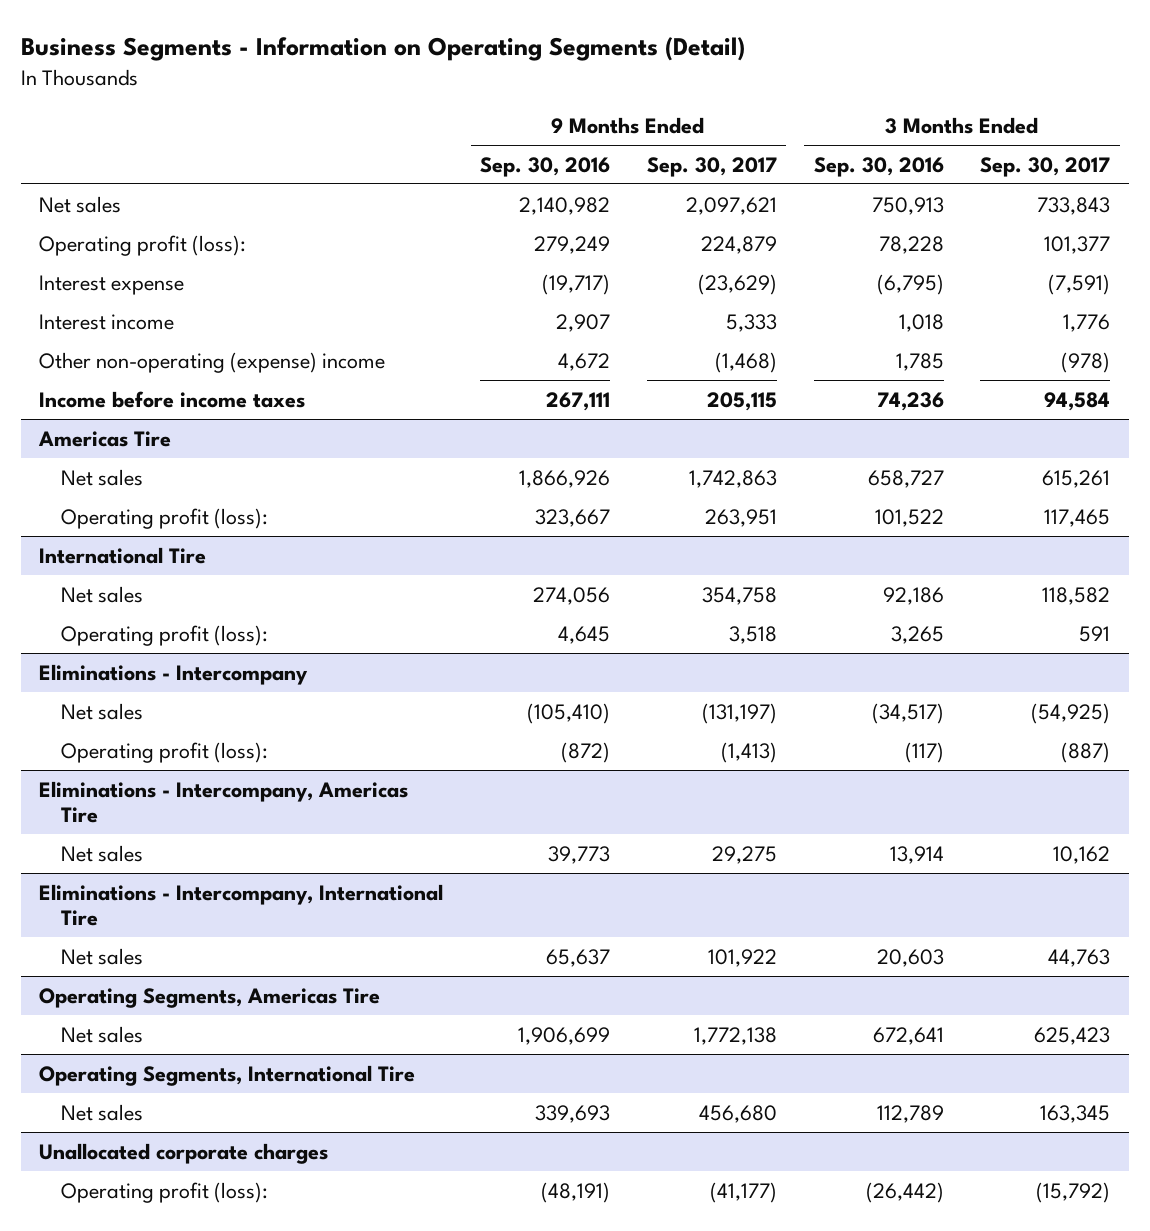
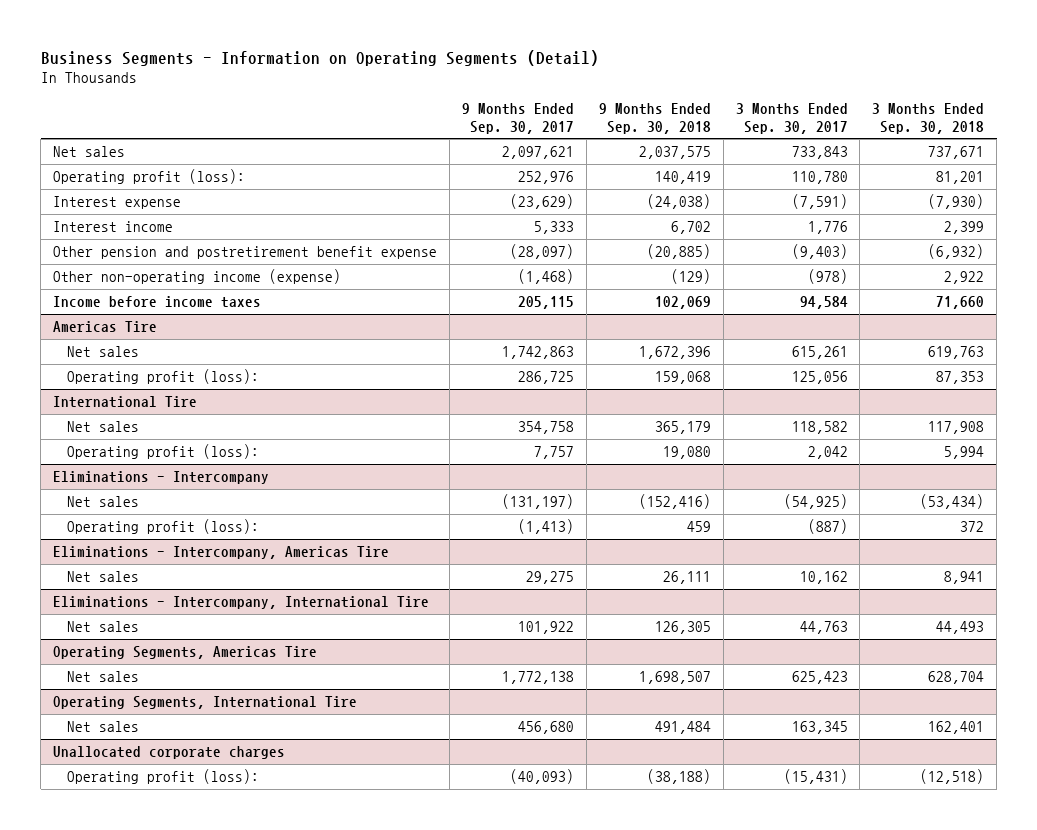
- | 9 Months Ended Sep. 30, 2016 | 9 Months Ended Sep. 30, 2017 | 3 Months Ended Sep. 30, 2016 | 3 Months Ended Sep. 30, 2017
+ | 9 Months Ended Sep. 30, 2017 | 9 Months Ended Sep. 30, 2018 | 3 Months Ended Sep. 30, 2017 | 3 Months Ended Sep. 30, 2018
- Operating profit (loss): | 279,249 | 224,879 | 78,228 | 101,377
+ Operating profit (loss): | 252,976 | 140,419 | 110,780 | 81,201
- Other non-operating (expense) income | 4,672 | (1,468) | 1,785 | (978)
+ Other pension and postretirement benefit expense | (28,097) | (20,885) | (9,403) | (6,932)
+ Other non-operating income (expense) | (1,468) | (129) | (978) | 2,922
@ Americas Tire
- Operating profit (loss): | 323,667 | 263,951 | 101,522 | 117,465
+ Operating profit (loss): | 286,725 | 159,068 | 125,056 | 87,353
@ International Tire
- Operating profit (loss): | 4,645 | 3,518 | 3,265 | 591
+ Operating profit (loss): | 7,757 | 19,080 | 2,042 | 5,994
@ Unallocated corporate charges
- Operating profit (loss): | (48,191) | (41,177) | (26,442) | (15,792)
+ Operating profit (loss): | (40,093) | (38,188) | (15,431) | (12,518)

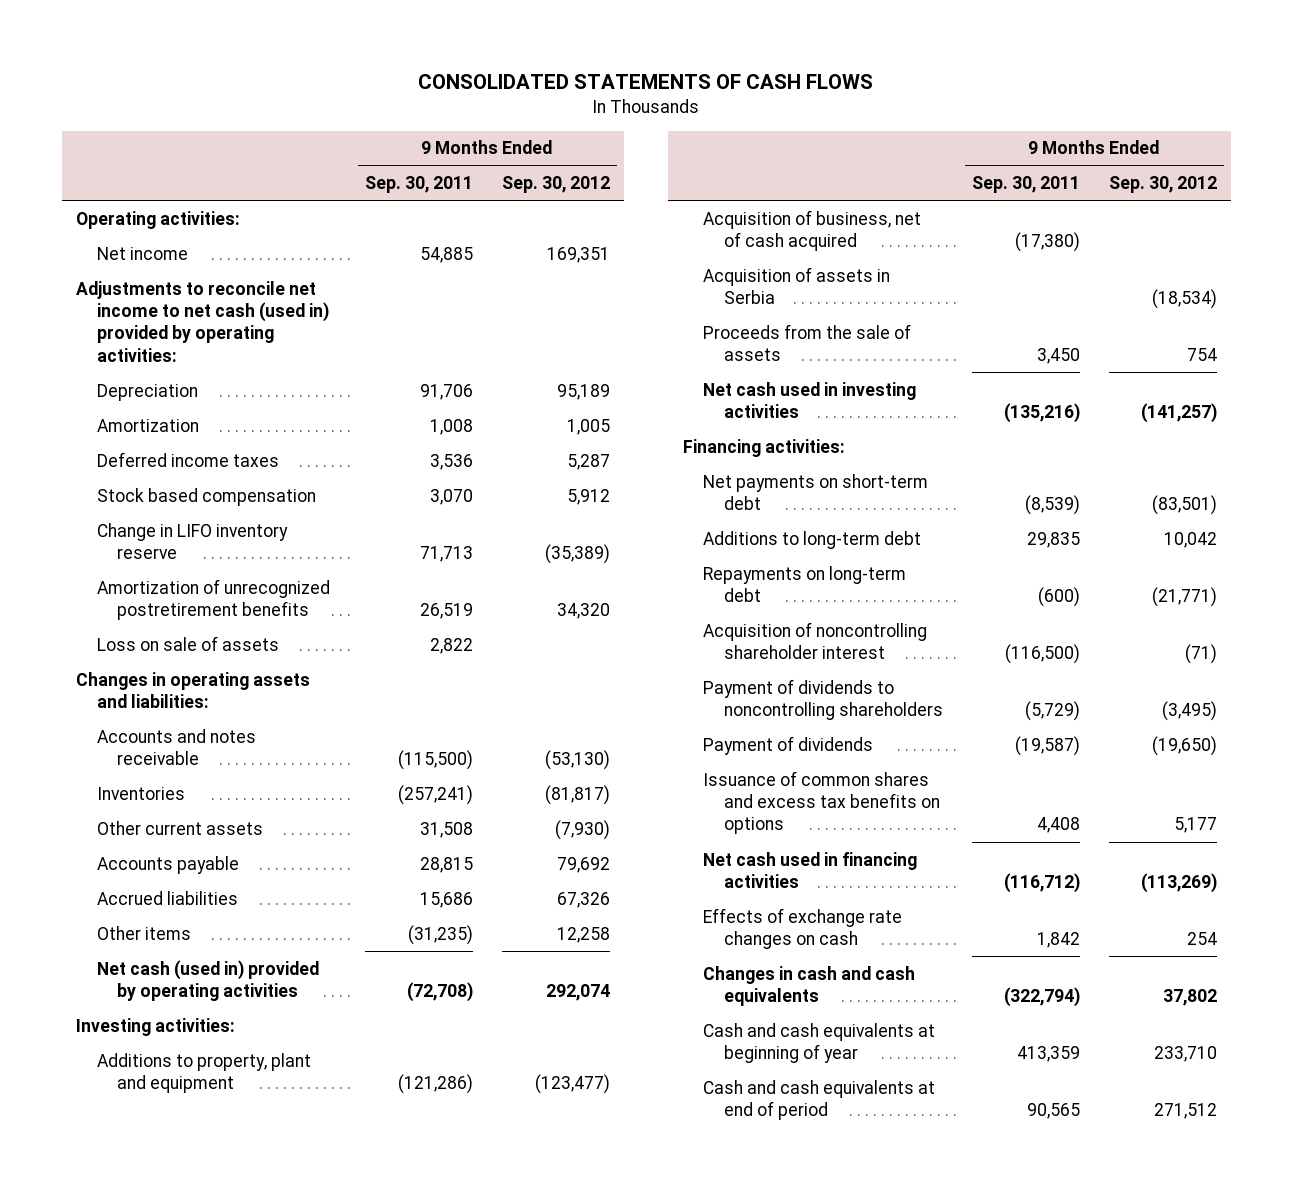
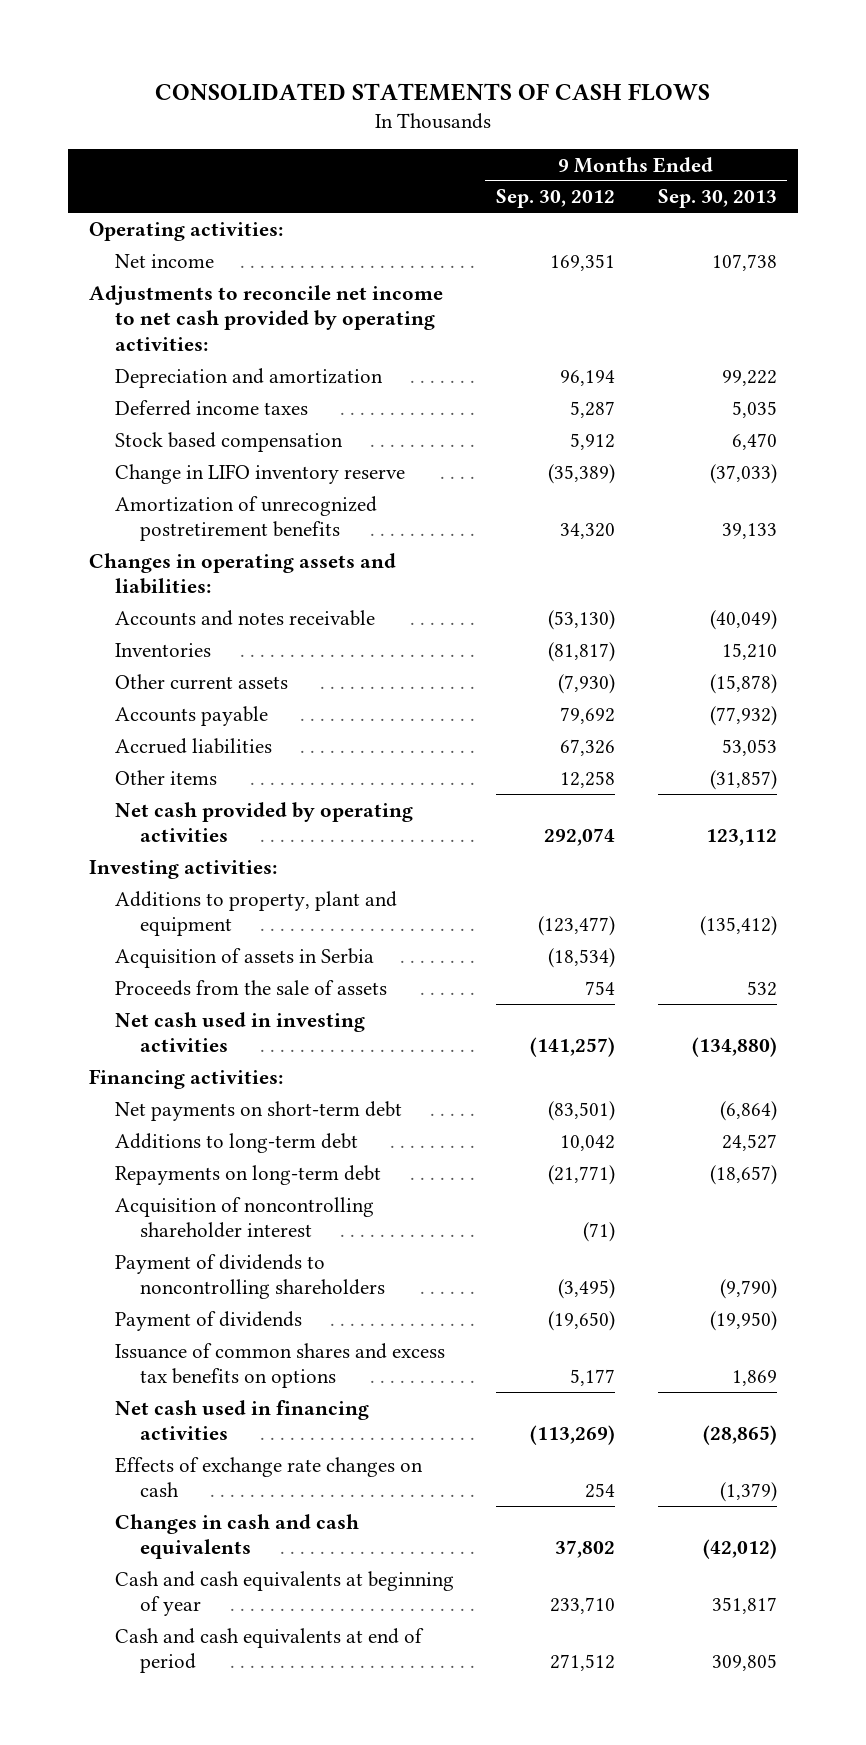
- | 9 Months Ended Sep. 30, 2011 | 9 Months Ended Sep. 30, 2012
+ | 9 Months Ended Sep. 30, 2012 | 9 Months Ended Sep. 30, 2013
- Adjustments to reconcile net income to net cash (used in) provided by operating activities:
- Depreciation | 91,706 | 95,189
- Amortization | 1,008 | 1,005
+ Adjustments to reconcile net income to net cash provided by operating activities:
+ Depreciation and amortization | 96,194 | 99,222
- Loss on sale of assets | 2,822 |
- Net cash (used in) provided by operating activities | (72,708) | 292,074
+ Net cash provided by operating activities | 292,074 | 123,112
- Acquisition of business, net of cash acquired | (17,380) |

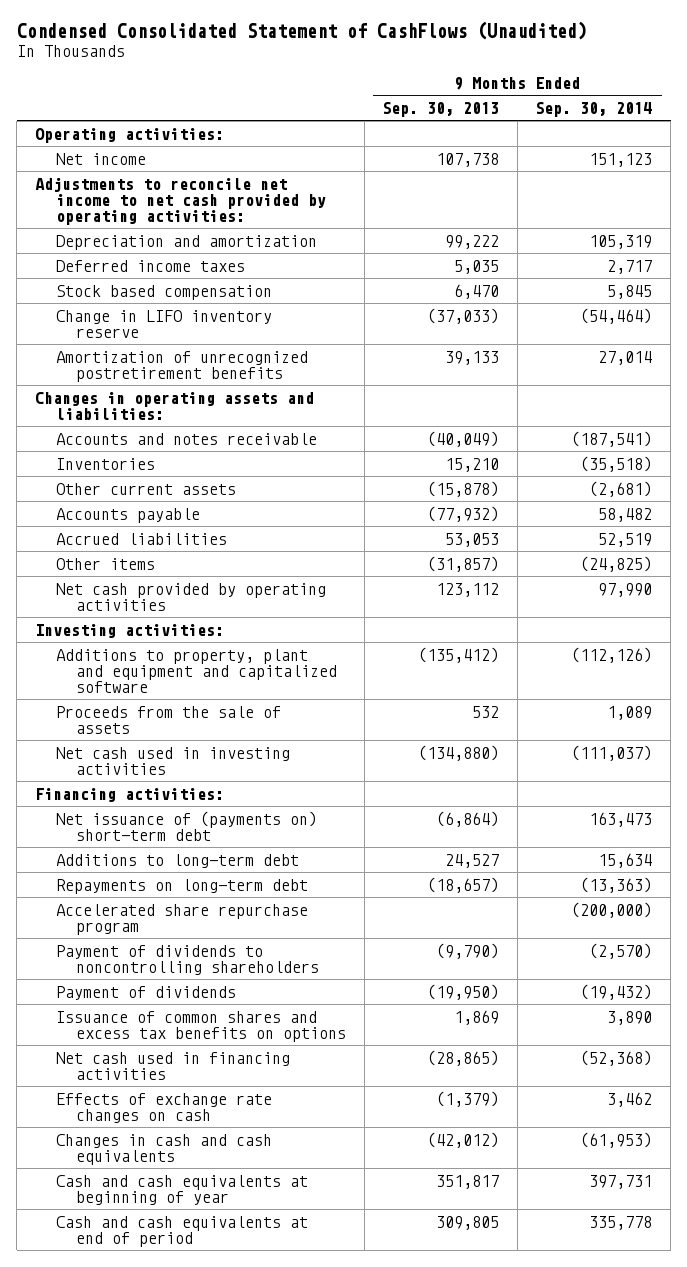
- CONSOLIDATED STATEMENTS OF CASH FLOWS
+ Condensed Consolidated Statement of CashFlows (Unaudited)
- | 9 Months Ended Sep. 30, 2012 | 9 Months Ended Sep. 30, 2013
+ | 9 Months Ended Sep. 30, 2013 | 9 Months Ended Sep. 30, 2014
- Additions to property, plant and equipment | (123,477) | (135,412)
- Acquisition of assets in Serbia | (18,534) |
+ Additions to property, plant and equipment and capitalized software | (135,412) | (112,126)
- Net payments on short-term debt | (83,501) | (6,864)
+ Net issuance of (payments on) short-term debt | (6,864) | 163,473
- Acquisition of noncontrolling shareholder interest | (71) |
+ Accelerated share repurchase program | | (200,000)

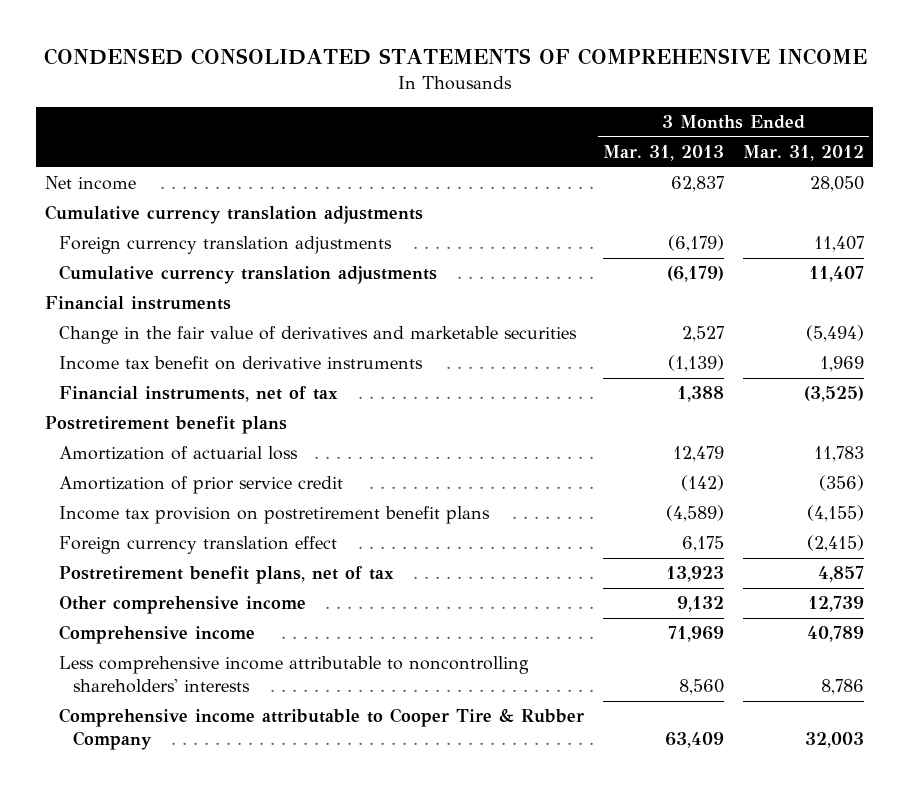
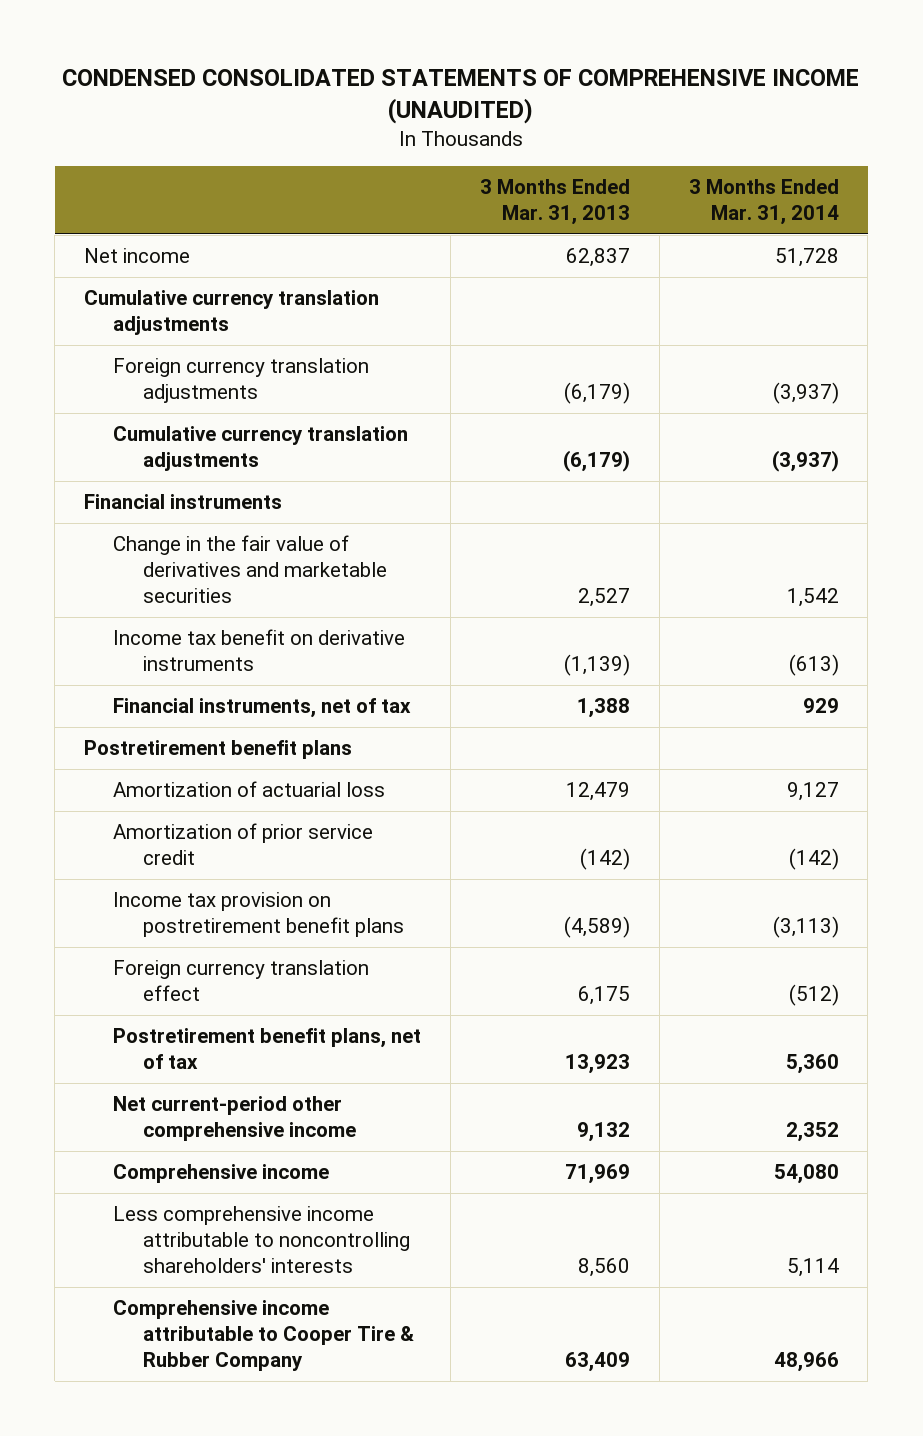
- CONDENSED CONSOLIDATED STATEMENTS OF COMPREHENSIVE INCOME
+ CONDENSED CONSOLIDATED STATEMENTS OF COMPREHENSIVE INCOME (UNAUDITED)
- | 3 Months Ended Mar. 31, 2013 | 3 Months Ended Mar. 31, 2012
+ | 3 Months Ended Mar. 31, 2013 | 3 Months Ended Mar. 31, 2014
- Other comprehensive income | 9,132 | 12,739
+ Net current-period other comprehensive income | 9,132 | 2,352

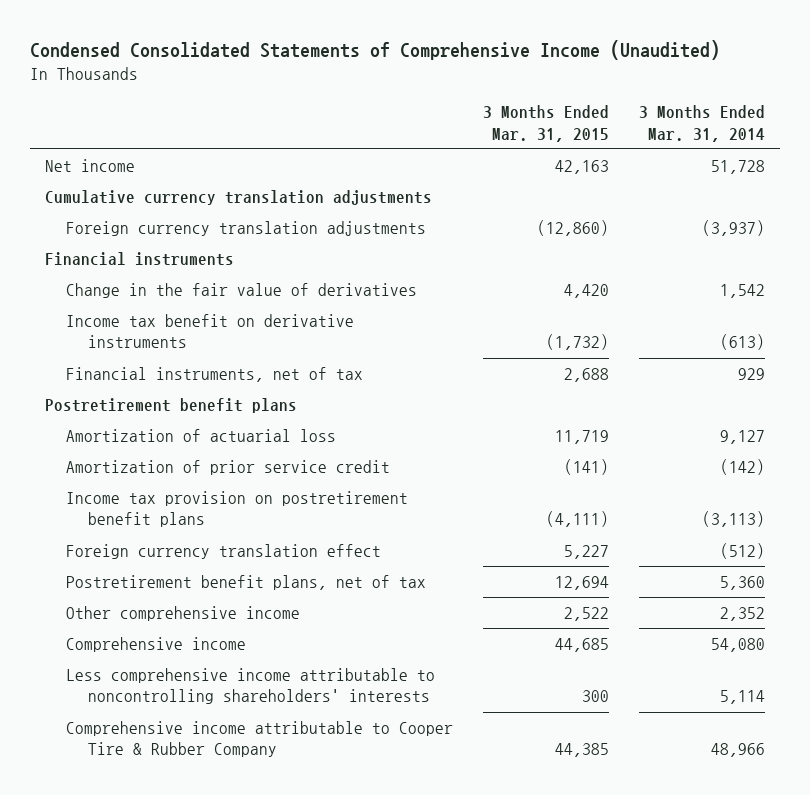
- CONDENSED CONSOLIDATED STATEMENTS OF COMPREHENSIVE INCOME (UNAUDITED)
+ Condensed Consolidated Statements of Comprehensive Income (Unaudited)
- | 3 Months Ended Mar. 31, 2013 | 3 Months Ended Mar. 31, 2014
+ | 3 Months Ended Mar. 31, 2015 | 3 Months Ended Mar. 31, 2014
- Cumulative currency translation adjustments | (6,179) | (3,937)
- Change in the fair value of derivatives and marketable securities | 2,527 | 1,542
+ Change in the fair value of derivatives | 4,420 | 1,542
- Net current-period other comprehensive income | 9,132 | 2,352
+ Other comprehensive income | 2,522 | 2,352

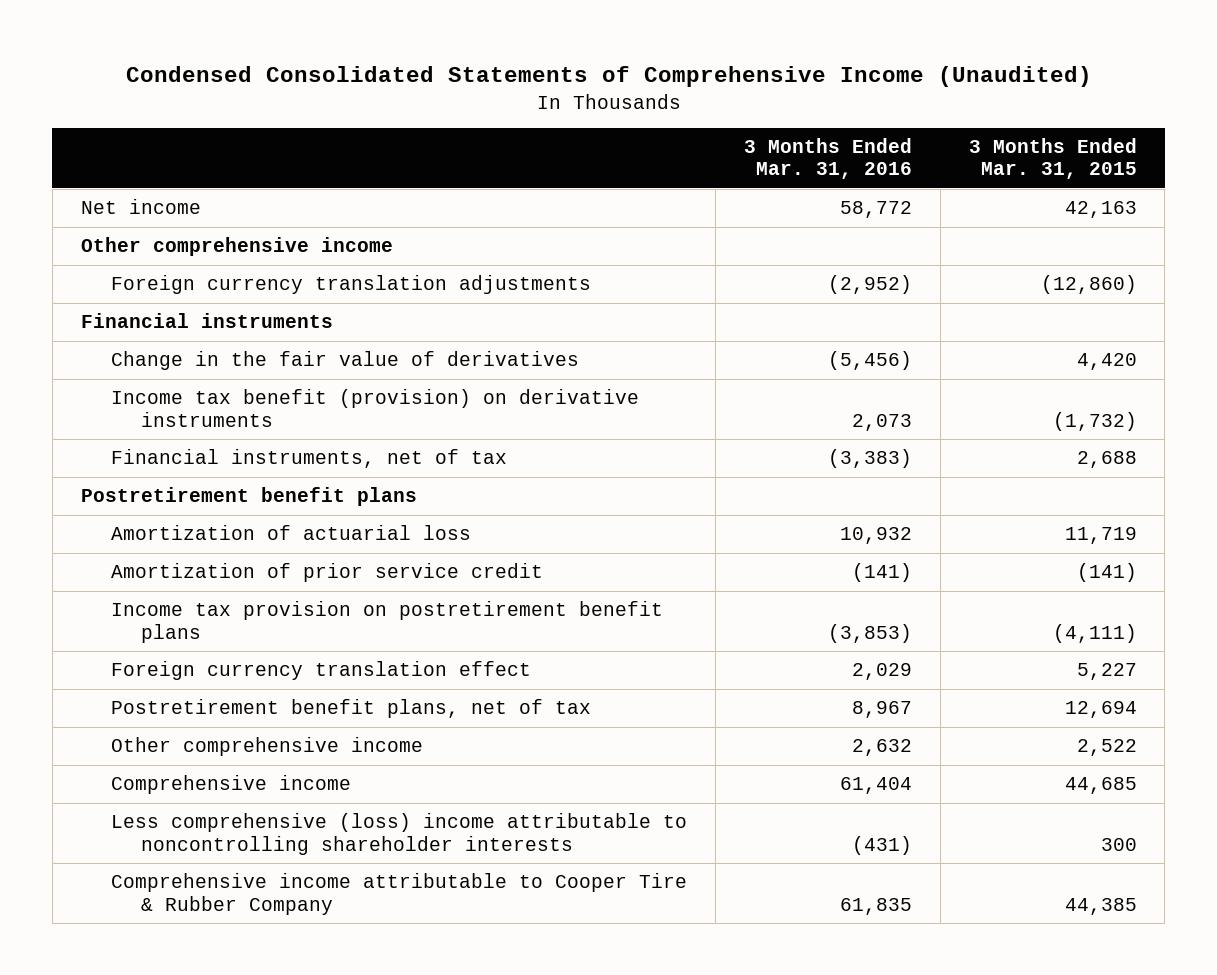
- | 3 Months Ended Mar. 31, 2015 | 3 Months Ended Mar. 31, 2014
+ | 3 Months Ended Mar. 31, 2016 | 3 Months Ended Mar. 31, 2015
- Cumulative currency translation adjustments
+ Other comprehensive income
- Income tax benefit on derivative instruments | (1,732) | (613)
+ Income tax benefit (provision) on derivative instruments | 2,073 | (1,732)
- Less comprehensive income attributable to noncontrolling shareholders' interests | 300 | 5,114
+ Less comprehensive (loss) income attributable to noncontrolling shareholder interests | (431) | 300

